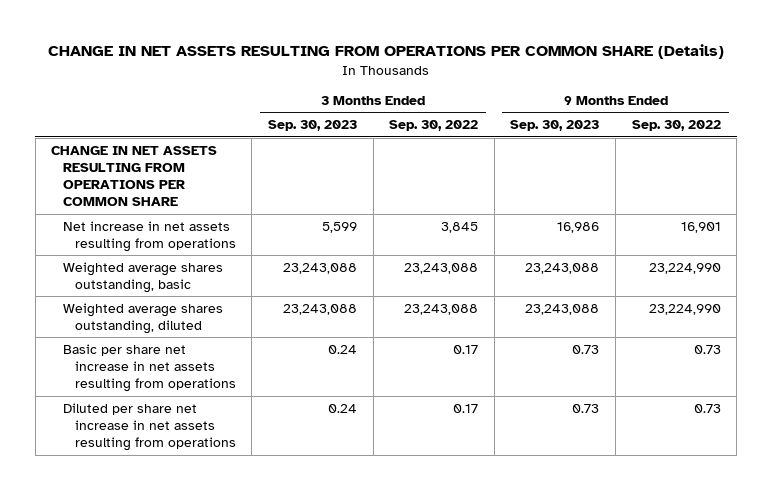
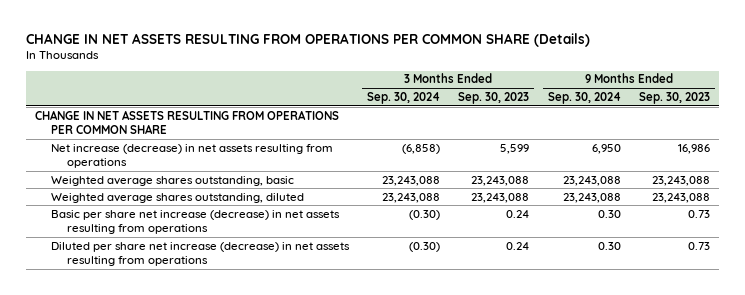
- | 3 Months Ended Sep. 30, 2023 | 3 Months Ended Sep. 30, 2022 | 9 Months Ended Sep. 30, 2023 | 9 Months Ended Sep. 30, 2022
+ | 3 Months Ended Sep. 30, 2024 | 3 Months Ended Sep. 30, 2023 | 9 Months Ended Sep. 30, 2024 | 9 Months Ended Sep. 30, 2023
- Net increase in net assets resulting from operations | 5,599 | 3,845 | 16,986 | 16,901
+ Net increase (decrease) in net assets resulting from operations | (6,858) | 5,599 | 6,950 | 16,986
- Basic per share net increase in net assets resulting from operations | 0.24 | 0.17 | 0.73 | 0.73
- Diluted per share net increase in net assets resulting from operations | 0.24 | 0.17 | 0.73 | 0.73
+ Basic per share net increase (decrease) in net assets resulting from operations | (0.30) | 0.24 | 0.30 | 0.73
+ Diluted per share net increase (decrease) in net assets resulting from operations | (0.30) | 0.24 | 0.30 | 0.73

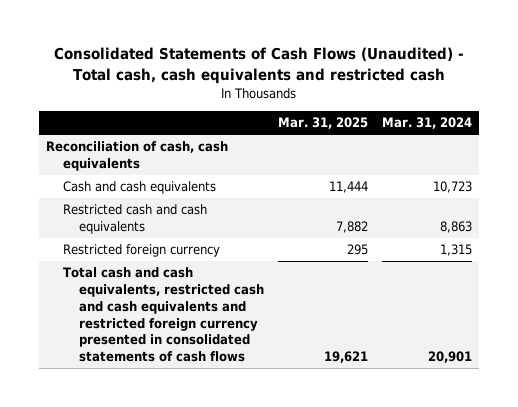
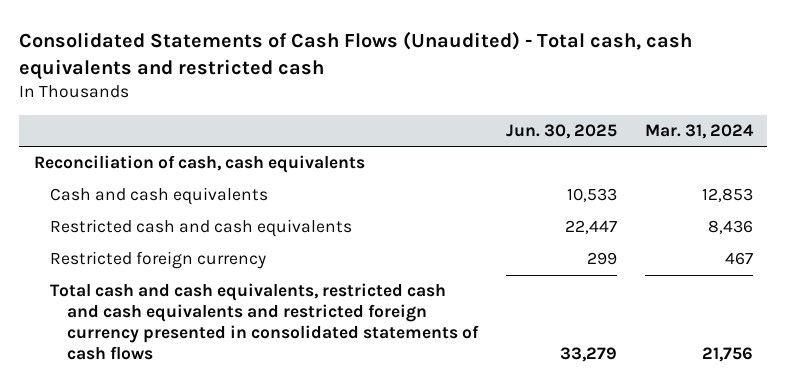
- | Mar. 31, 2025 | Mar. 31, 2024
+ | Jun. 30, 2025 | Mar. 31, 2024
- Cash and cash equivalents | 11,444 | 10,723
- Restricted cash and cash equivalents | 7,882 | 8,863
- Restricted foreign currency | 295 | 1,315
- Total cash and cash equivalents, restricted cash and cash equivalents and restricted foreign currency presented in consolidated statements of cash flows | 19,621 | 20,901
+ Cash and cash equivalents | 10,533 | 12,853
+ Restricted cash and cash equivalents | 22,447 | 8,436
+ Restricted foreign currency | 299 | 467
+ Total cash and cash equivalents, restricted cash and cash equivalents and restricted foreign currency presented in consolidated statements of cash flows | 33,279 | 21,756

